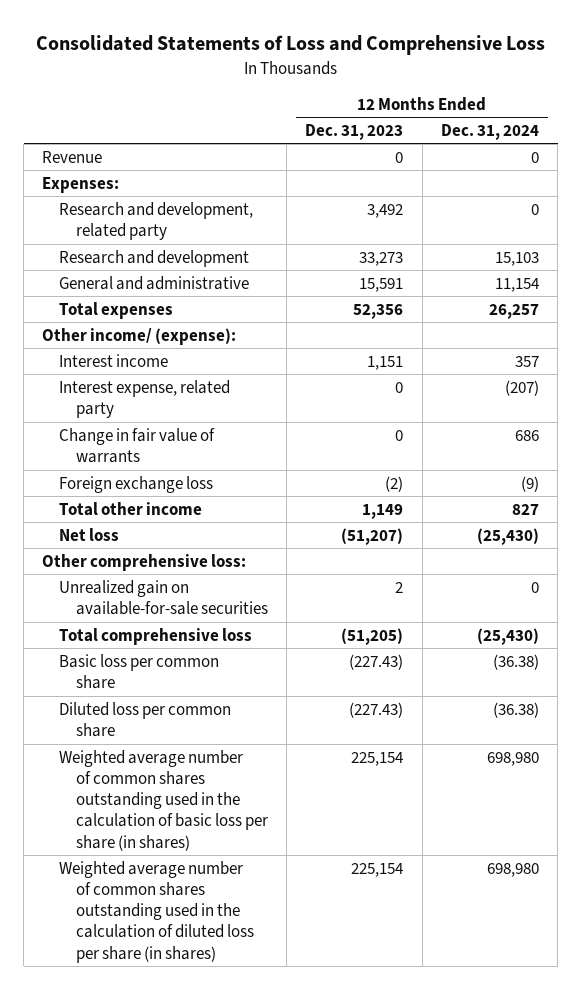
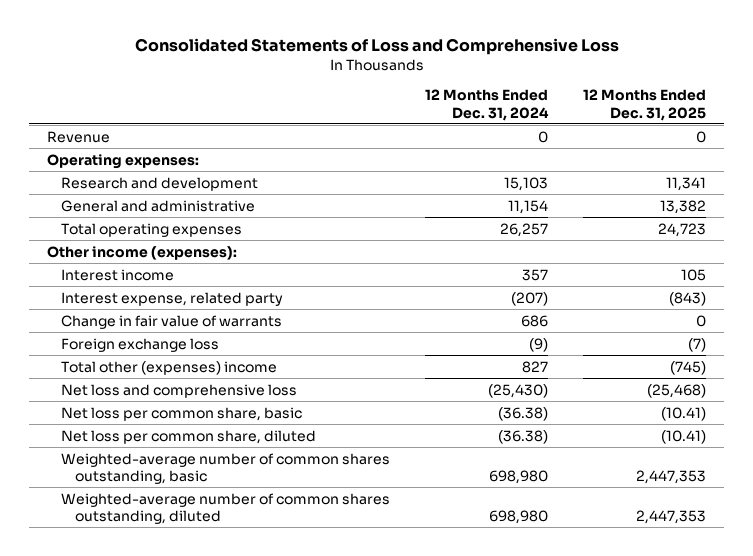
- | 12 Months Ended Dec. 31, 2023 | 12 Months Ended Dec. 31, 2024
+ | 12 Months Ended Dec. 31, 2024 | 12 Months Ended Dec. 31, 2025
- Expenses:
- Research and development, related party | 3,492 | 0
+ Operating expenses:
- Total expenses | 52,356 | 26,257
- Other income/ (expense):
+ Total operating expenses | 26,257 | 24,723
+ Other income (expenses):
- Total other income | 1,149 | 827
- Net loss | (51,207) | (25,430)
- Other comprehensive loss:
- Unrealized gain on available-for-sale securities | 2 | 0
- Total comprehensive loss | (51,205) | (25,430)
- Basic loss per common share | (227.43) | (36.38)
- Diluted loss per common share | (227.43) | (36.38)
- Weighted average number of common shares outstanding used in the calculation of basic loss per share (in shares) | 225,154 | 698,980
- Weighted average number of common shares outstanding used in the calculation of diluted loss per share (in shares) | 225,154 | 698,980
+ Total other (expenses) income | 827 | (745)
+ Net loss and comprehensive loss | (25,430) | (25,468)
+ Net loss per common share, basic | (36.38) | (10.41)
+ Net loss per common share, diluted | (36.38) | (10.41)
+ Weighted-average number of common shares outstanding, basic | 698,980 | 2,447,353
+ Weighted-average number of common shares outstanding, diluted | 698,980 | 2,447,353

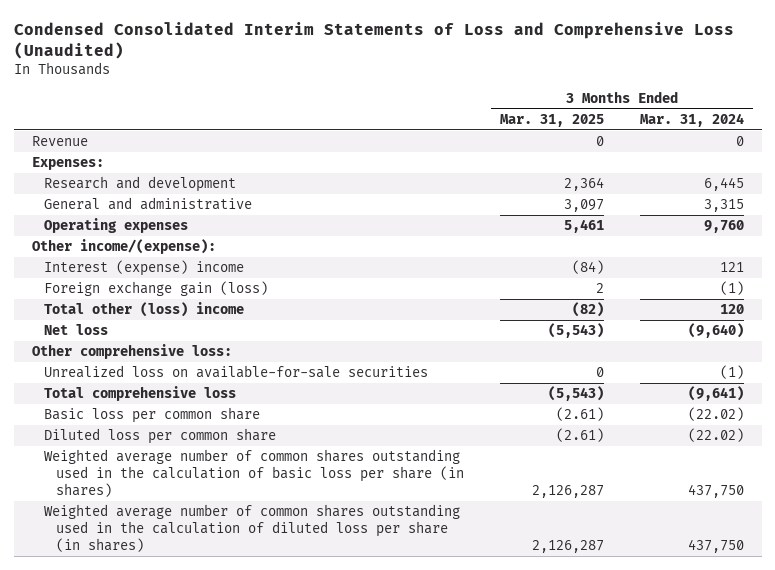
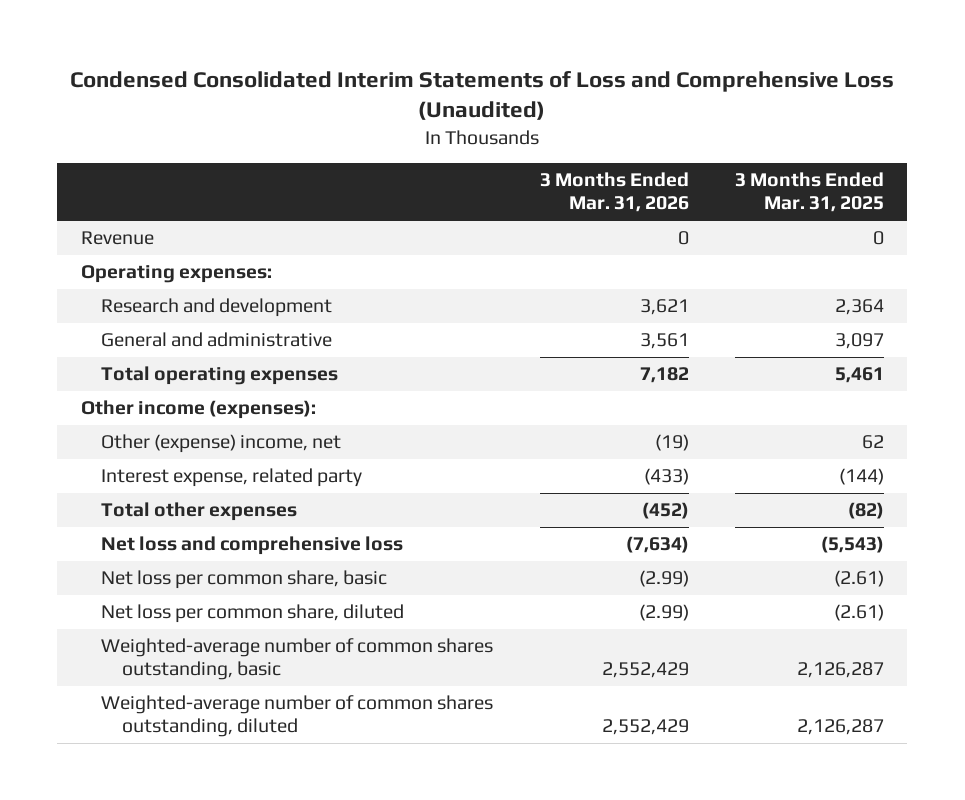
- | 3 Months Ended Mar. 31, 2025 | 3 Months Ended Mar. 31, 2024
+ | 3 Months Ended Mar. 31, 2026 | 3 Months Ended Mar. 31, 2025
- Expenses:
+ Operating expenses:
- Operating expenses | 5,461 | 9,760
- Other income/(expense):
- Interest (expense) income | (84) | 121
- Foreign exchange gain (loss) | 2 | (1)
- Total other (loss) income | (82) | 120
- Net loss | (5,543) | (9,640)
- Other comprehensive loss:
- Unrealized loss on available-for-sale securities | 0 | (1)
- Total comprehensive loss | (5,543) | (9,641)
- Basic loss per common share | (2.61) | (22.02)
- Diluted loss per common share | (2.61) | (22.02)
- Weighted average number of common shares outstanding used in the calculation of basic loss per share (in shares) | 2,126,287 | 437,750
- Weighted average number of common shares outstanding used in the calculation of diluted loss per share (in shares) | 2,126,287 | 437,750
+ Total operating expenses | 7,182 | 5,461
+ Other income (expenses):
+ Other (expense) income, net | (19) | 62
+ Interest expense, related party | (433) | (144)
+ Total other expenses | (452) | (82)
+ Net loss and comprehensive loss | (7,634) | (5,543)
+ Net loss per common share, basic | (2.99) | (2.61)
+ Net loss per common share, diluted | (2.99) | (2.61)
+ Weighted-average number of common shares outstanding, basic | 2,552,429 | 2,126,287
+ Weighted-average number of common shares outstanding, diluted | 2,552,429 | 2,126,287

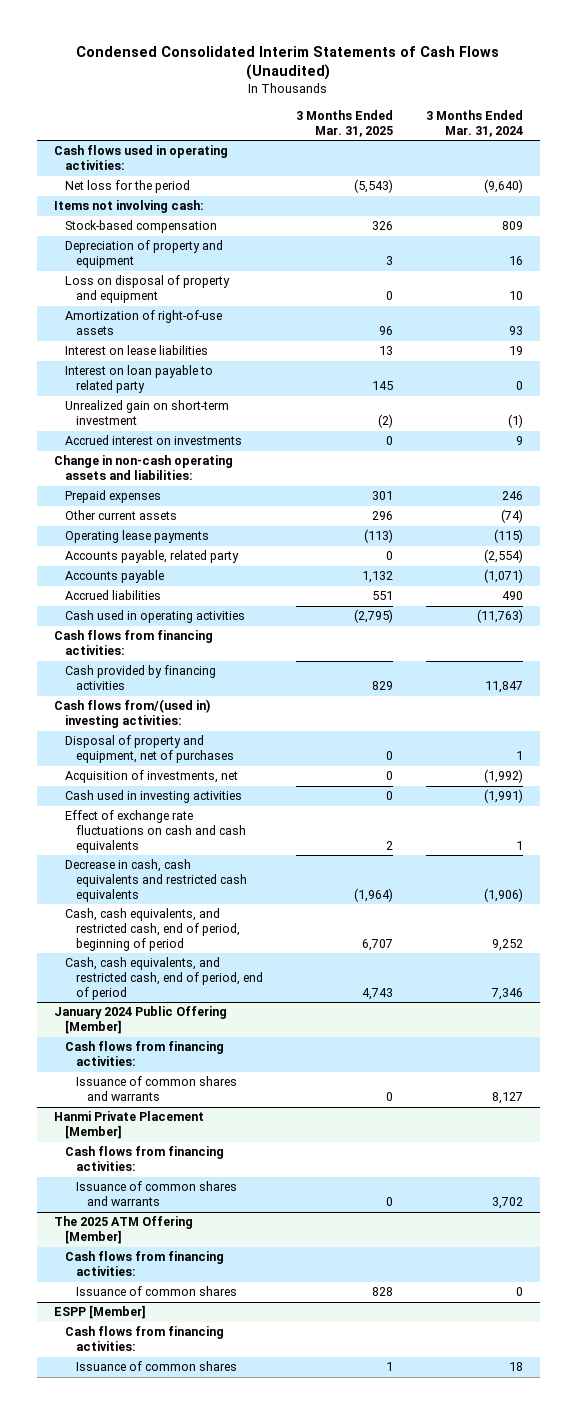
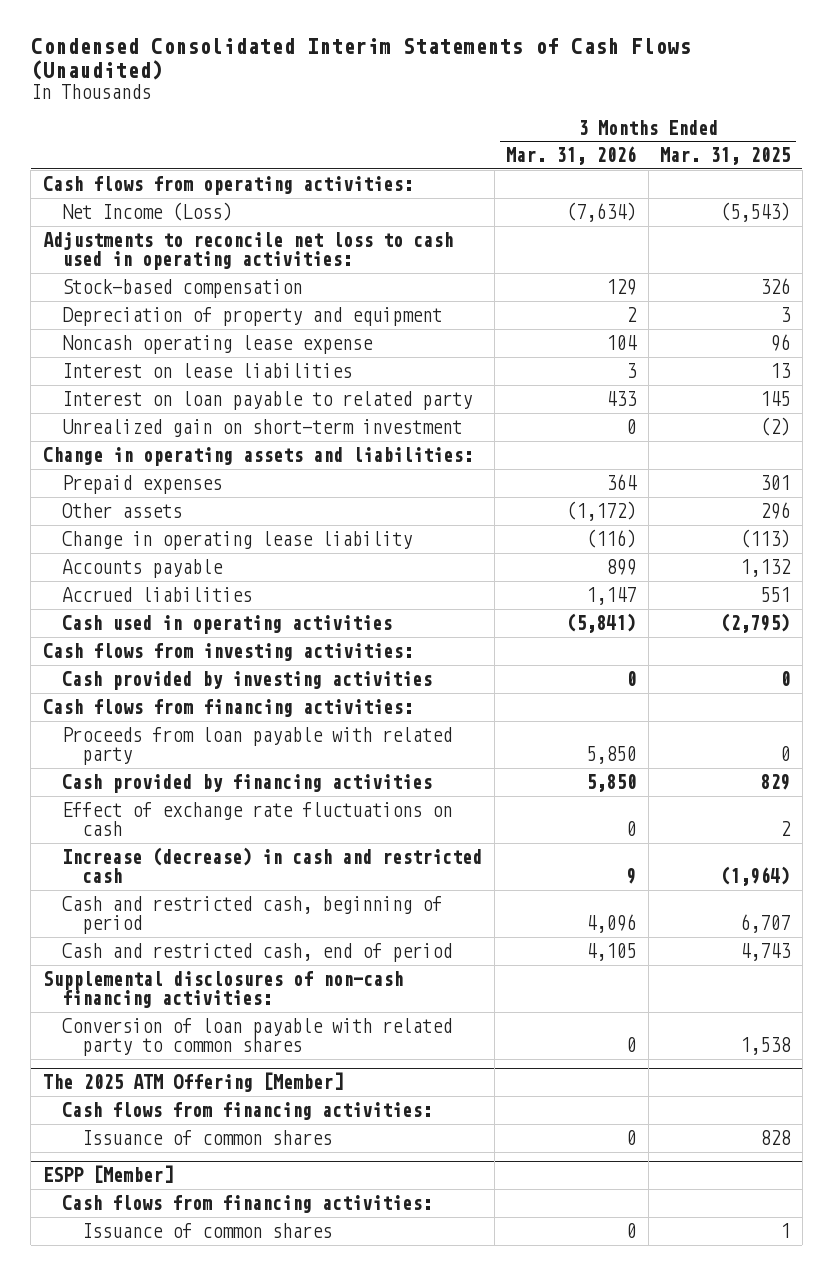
- | 3 Months Ended Mar. 31, 2025 | 3 Months Ended Mar. 31, 2024
+ | 3 Months Ended Mar. 31, 2026 | 3 Months Ended Mar. 31, 2025
- Cash flows used in operating activities:
- Net loss for the period | (5,543) | (9,640)
- Items not involving cash:
+ Cash flows from operating activities:
+ Net Income (Loss) | (7,634) | (5,543)
+ Adjustments to reconcile net loss to cash used in operating activities:
- Loss on disposal of property and equipment | 0 | 10
- Amortization of right-of-use assets | 96 | 93
+ Noncash operating lease expense | 104 | 96
- Accrued interest on investments | 0 | 9
- Change in non-cash operating assets and liabilities:
+ Change in operating assets and liabilities:
- Other current assets | 296 | (74)
- Operating lease payments | (113) | (115)
- Accounts payable, related party | 0 | (2,554)
+ Other assets | (1,172) | 296
+ Change in operating lease liability | (116) | (113)
+ Cash flows from investing activities:
+ Cash provided by investing activities | 0 | 0
+ Proceeds from loan payable with related party | 5,850 | 0
- Cash flows from/(used in) investing activities:
- Disposal of property and equipment, net of purchases | 0 | 1
- Acquisition of investments, net | 0 | (1,992)
- Cash used in investing activities | 0 | (1,991)
- Effect of exchange rate fluctuations on cash and cash equivalents | 2 | 1
- Decrease in cash, cash equivalents and restricted cash equivalents | (1,964) | (1,906)
- Cash, cash equivalents, and restricted cash, end of period, beginning of period | 6,707 | 9,252
- Cash, cash equivalents, and restricted cash, end of period, end of period | 4,743 | 7,346
- January 2024 Public Offering [Member]
- Cash flows from financing activities:
- Issuance of common shares and warrants | 0 | 8,127
- Hanmi Private Placement [Member]
- Cash flows from financing activities:
- Issuance of common shares and warrants | 0 | 3,702
+ Effect of exchange rate fluctuations on cash | 0 | 2
+ Increase (decrease) in cash and restricted cash | 9 | (1,964)
+ Cash and restricted cash, beginning of period | 4,096 | 6,707
+ Cash and restricted cash, end of period | 4,105 | 4,743
+ Supplemental disclosures of non-cash financing activities:
+ Conversion of loan payable with related party to common shares | 0 | 1,538

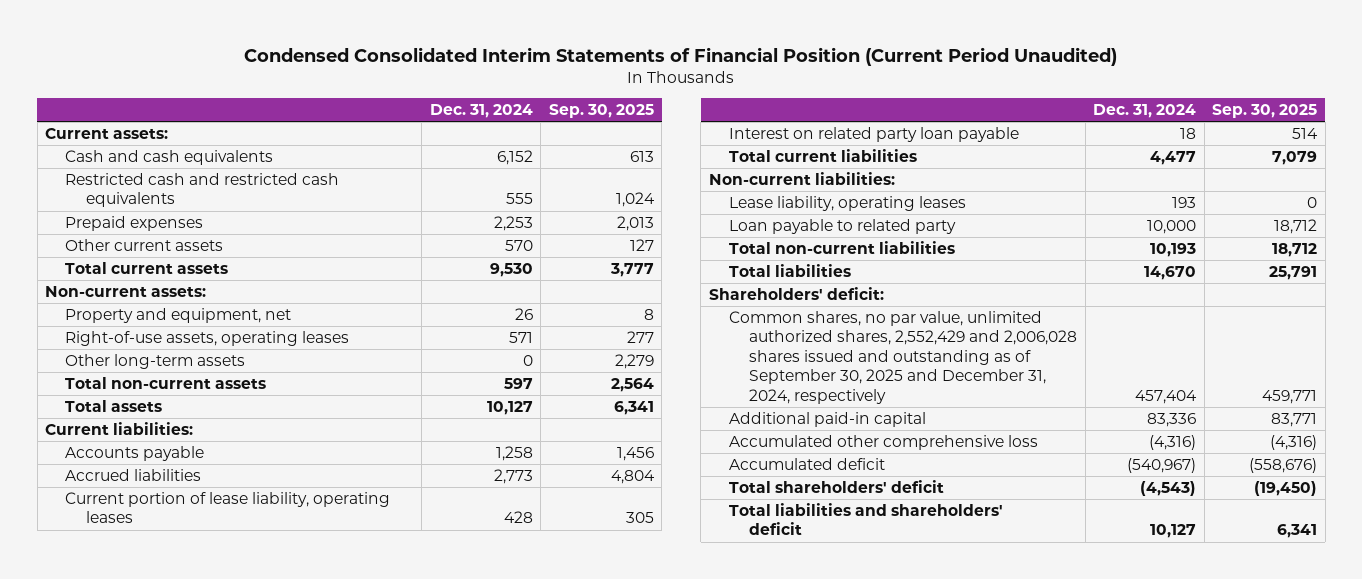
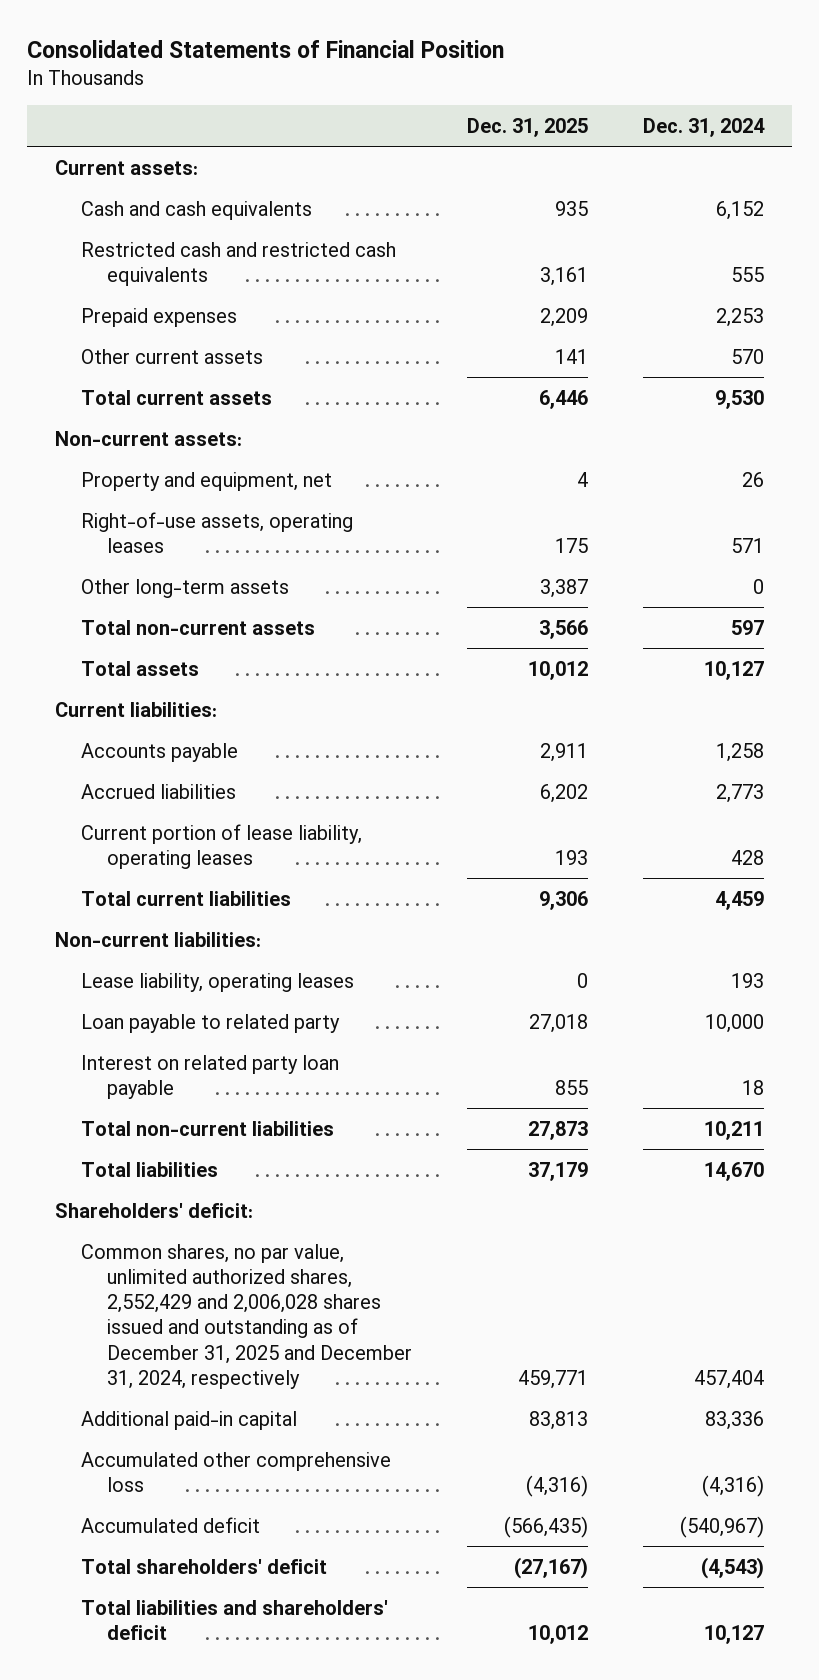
- Condensed Consolidated Interim Statements of Financial Position (Current Period Unaudited)
+ Consolidated Statements of Financial Position
- | Dec. 31, 2024 | Sep. 30, 2025
+ | Dec. 31, 2025 | Dec. 31, 2024
- Total current liabilities | 4,477 | 7,079
+ Total current liabilities | 9,306 | 4,459
- Total non-current liabilities | 10,193 | 18,712
moved down: Interest on related party loan payable | 855 | 18
+ Total non-current liabilities | 27,873 | 10,211
- Common shares, no par value, unlimited authorized shares, 2,552,429 and 2,006,028 shares issued and outstanding as of September 30, 2025 and December 31, 2024, respectively | 457,404 | 459,771
+ Common shares, no par value, unlimited authorized shares, 2,552,429 and 2,006,028 shares issued and outstanding as of December 31, 2025 and December 31, 2024, respectively | 459,771 | 457,404

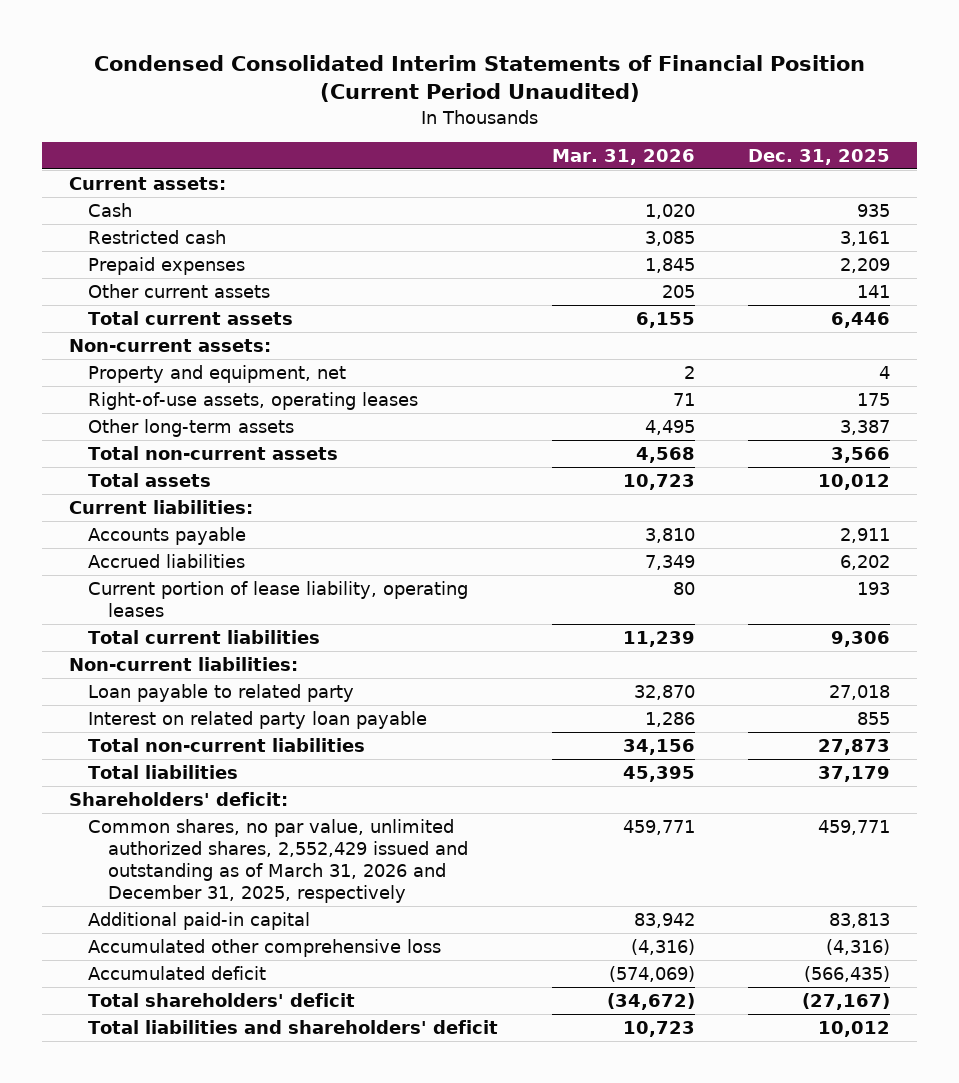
- Consolidated Statements of Financial Position
+ Condensed Consolidated Interim Statements of Financial Position (Current Period Unaudited)
- | Dec. 31, 2025 | Dec. 31, 2024
+ | Mar. 31, 2026 | Dec. 31, 2025
- Cash and cash equivalents | 935 | 6,152
- Restricted cash and restricted cash equivalents | 3,161 | 555
+ Cash | 1,020 | 935
+ Restricted cash | 3,085 | 3,161
- Lease liability, operating leases | 0 | 193
- Common shares, no par value, unlimited authorized shares, 2,552,429 and 2,006,028 shares issued and outstanding as of December 31, 2025 and December 31, 2024, respectively | 459,771 | 457,404
+ Common shares, no par value, unlimited authorized shares, 2,552,429 issued and outstanding as of March 31, 2026 and December 31, 2025, respectively | 459,771 | 459,771

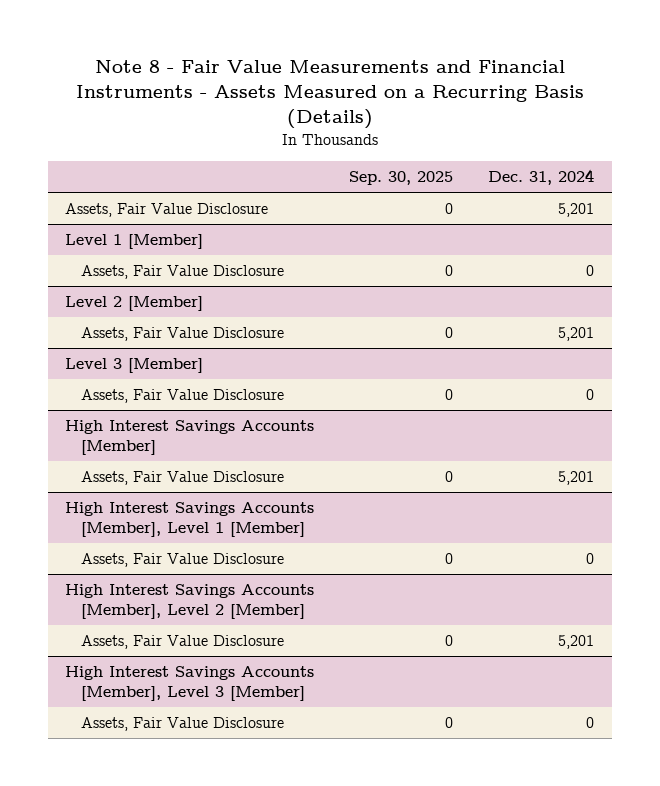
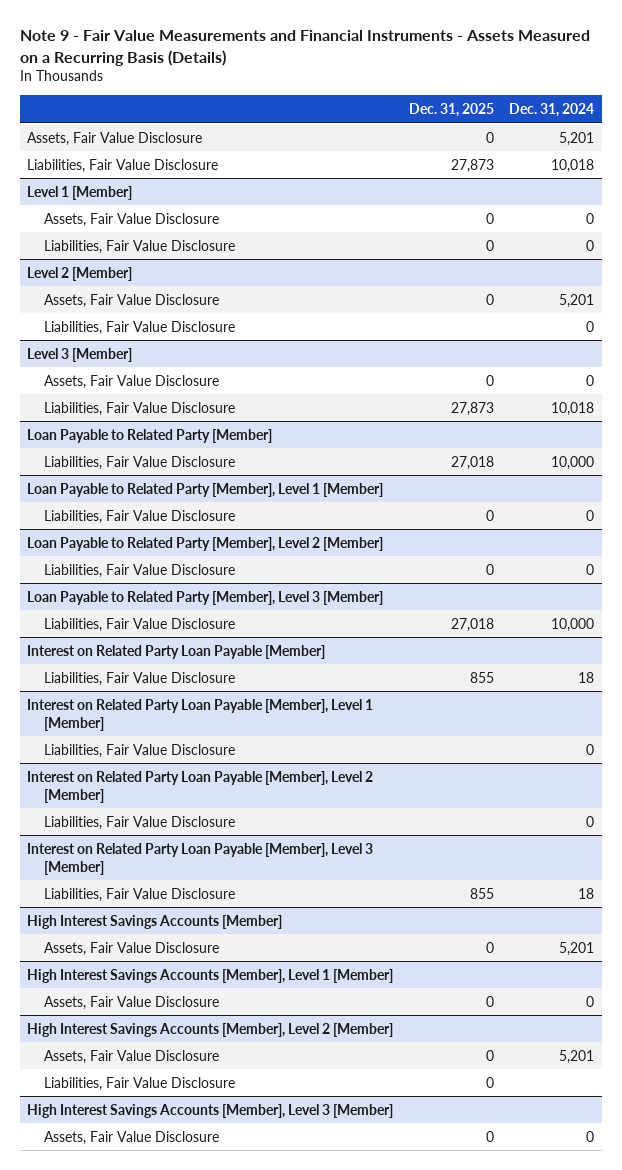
- Note 8 - Fair Value Measurements and Financial Instruments - Assets Measured on a Recurring Basis (Details)
+ Note 9 - Fair Value Measurements and Financial Instruments - Assets Measured on a Recurring Basis (Details)
- | Sep. 30, 2025 | Dec. 31, 2024
+ | Dec. 31, 2025 | Dec. 31, 2024
+ Liabilities, Fair Value Disclosure | 27,873 | 10,018
@ Level 1 [Member]
+ Liabilities, Fair Value Disclosure | 0 | 0
@ Level 2 [Member]
+ Liabilities, Fair Value Disclosure | | 0
@ Level 3 [Member]
+ Liabilities, Fair Value Disclosure | 27,873 | 10,018
+ Loan Payable to Related Party [Member]
+ Liabilities, Fair Value Disclosure | 27,018 | 10,000
+ Loan Payable to Related Party [Member], Level 1 [Member]
+ Liabilities, Fair Value Disclosure | 0 | 0
+ Loan Payable to Related Party [Member], Level 2 [Member]
+ Liabilities, Fair Value Disclosure | 0 | 0
+ Loan Payable to Related Party [Member], Level 3 [Member]
+ Liabilities, Fair Value Disclosure | 27,018 | 10,000
+ Interest on Related Party Loan Payable [Member]
+ Liabilities, Fair Value Disclosure | 855 | 18
+ Interest on Related Party Loan Payable [Member], Level 1 [Member]
+ Liabilities, Fair Value Disclosure | | 0
+ Interest on Related Party Loan Payable [Member], Level 2 [Member]
+ Liabilities, Fair Value Disclosure | | 0
+ Interest on Related Party Loan Payable [Member], Level 3 [Member]
+ Liabilities, Fair Value Disclosure | 855 | 18
@ High Interest Savings Accounts [Member], Level 2 [Member]
+ Liabilities, Fair Value Disclosure | 0 |

